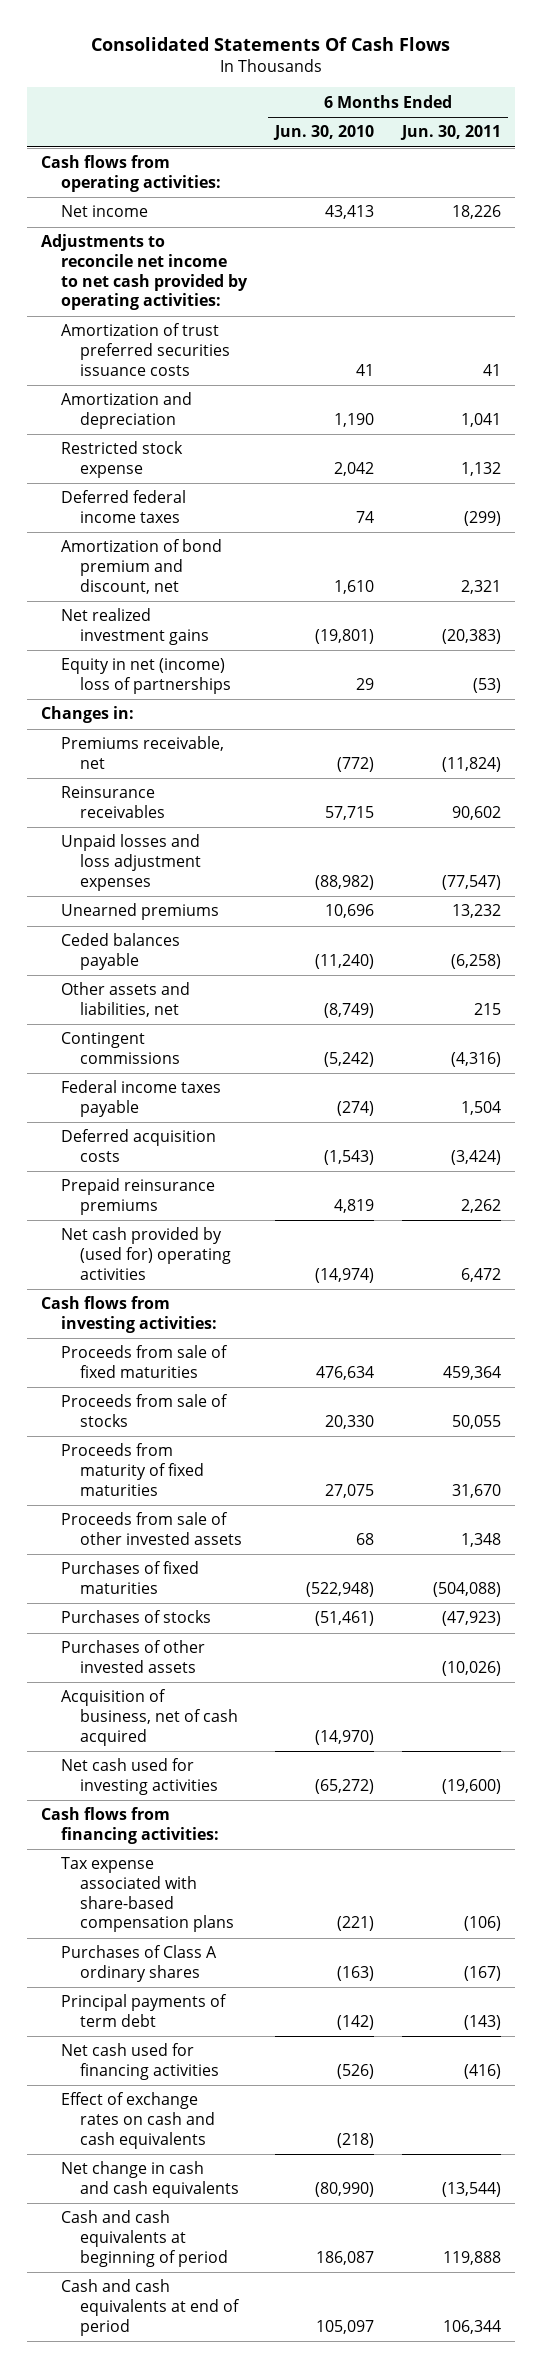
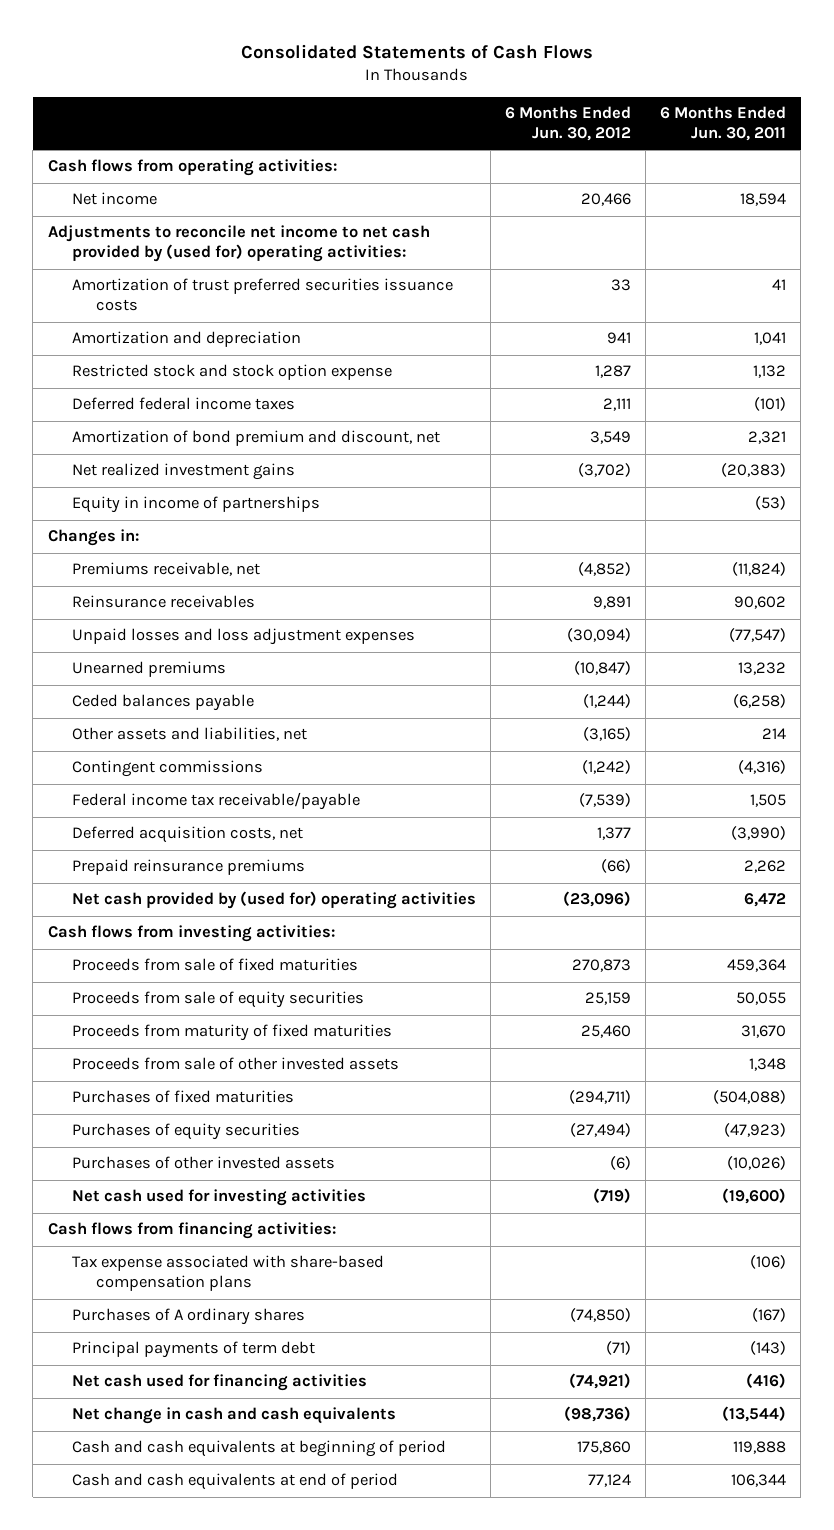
- Consolidated Statements Of Cash Flows
+ Consolidated Statements of Cash Flows
- | 6 Months Ended Jun. 30, 2010 | 6 Months Ended Jun. 30, 2011
+ | 6 Months Ended Jun. 30, 2012 | 6 Months Ended Jun. 30, 2011
- Net income | 43,413 | 18,226
- Adjustments to reconcile net income to net cash provided by operating activities:
+ Net income | 20,466 | 18,594
+ Adjustments to reconcile net income to net cash provided by (used for) operating activities:
- Restricted stock expense | 2,042 | 1,132
- Deferred federal income taxes | 74 | (299)
+ Restricted stock and stock option expense | 1,287 | 1,132
+ Deferred federal income taxes | 2,111 | (101)
- Equity in net (income) loss of partnerships | 29 | (53)
+ Equity in income of partnerships | | (53)
- Other assets and liabilities, net | (8,749) | 215
+ Other assets and liabilities, net | (3,165) | 214
- Federal income taxes payable | (274) | 1,504
- Deferred acquisition costs | (1,543) | (3,424)
+ Federal income tax receivable/payable | (7,539) | 1,505
+ Deferred acquisition costs, net | 1,377 | (3,990)
- Proceeds from sale of stocks | 20,330 | 50,055
+ Proceeds from sale of equity securities | 25,159 | 50,055
- Purchases of stocks | (51,461) | (47,923)
+ Purchases of equity securities | (27,494) | (47,923)
- Acquisition of business, net of cash acquired | (14,970) |
- Purchases of Class A ordinary shares | (163) | (167)
+ Purchases of A ordinary shares | (74,850) | (167)
- Effect of exchange rates on cash and cash equivalents | (218) |

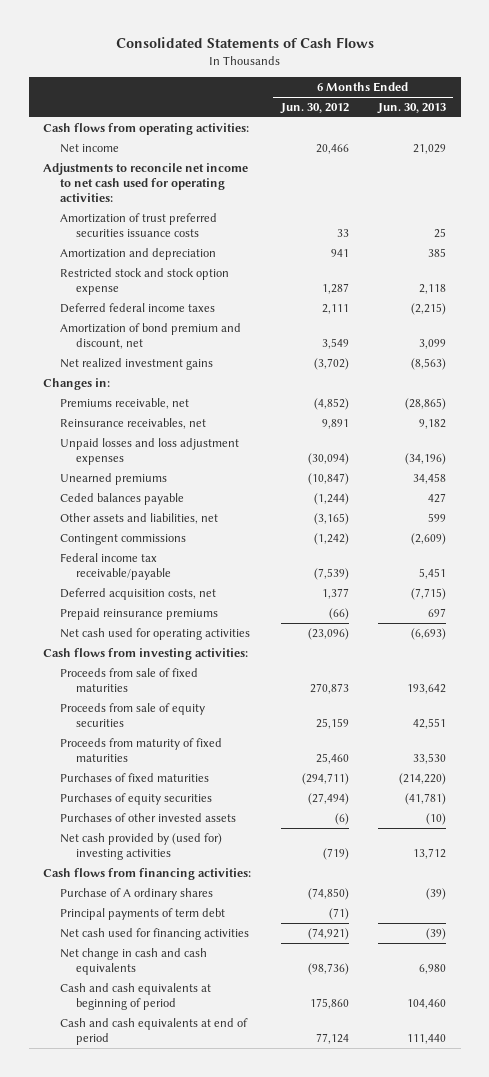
- | 6 Months Ended Jun. 30, 2012 | 6 Months Ended Jun. 30, 2011
+ | 6 Months Ended Jun. 30, 2012 | 6 Months Ended Jun. 30, 2013
- Adjustments to reconcile net income to net cash provided by (used for) operating activities:
+ Adjustments to reconcile net income to net cash used for operating activities:
- Equity in income of partnerships | | (53)
- Reinsurance receivables | 9,891 | 90,602
+ Reinsurance receivables, net | 9,891 | 9,182
- Net cash provided by (used for) operating activities | (23,096) | 6,472
+ Net cash used for operating activities | (23,096) | (6,693)
- Proceeds from sale of other invested assets | | 1,348
- Net cash used for investing activities | (719) | (19,600)
+ Net cash provided by (used for) investing activities | (719) | 13,712
- Tax expense associated with share-based compensation plans | | (106)
- Purchases of A ordinary shares | (74,850) | (167)
+ Purchase of A ordinary shares | (74,850) | (39)

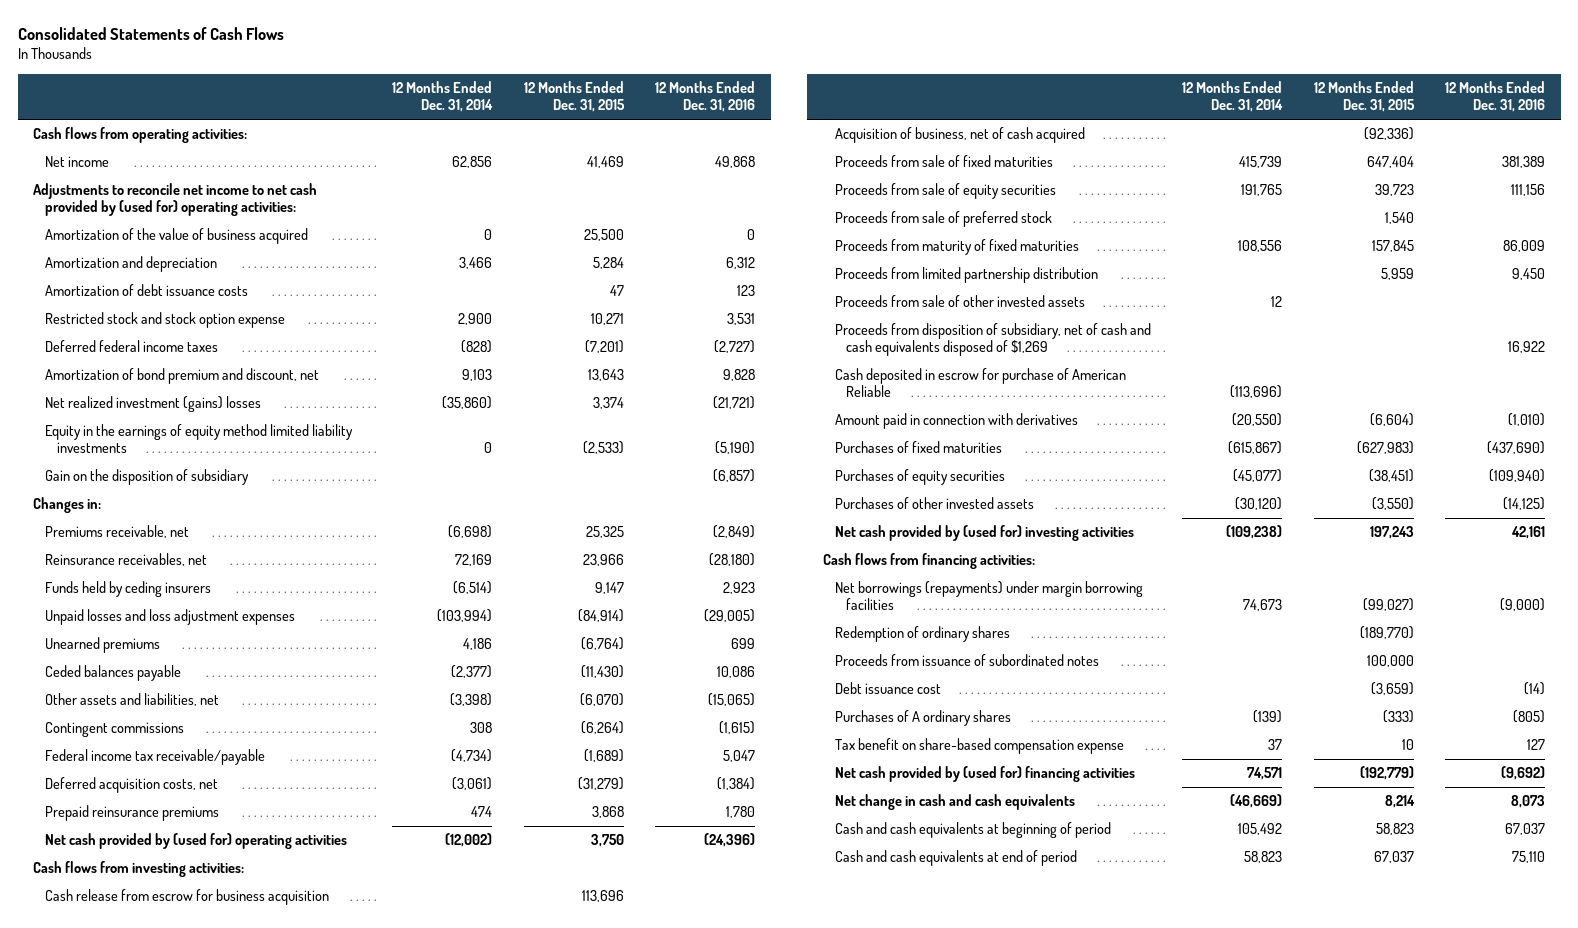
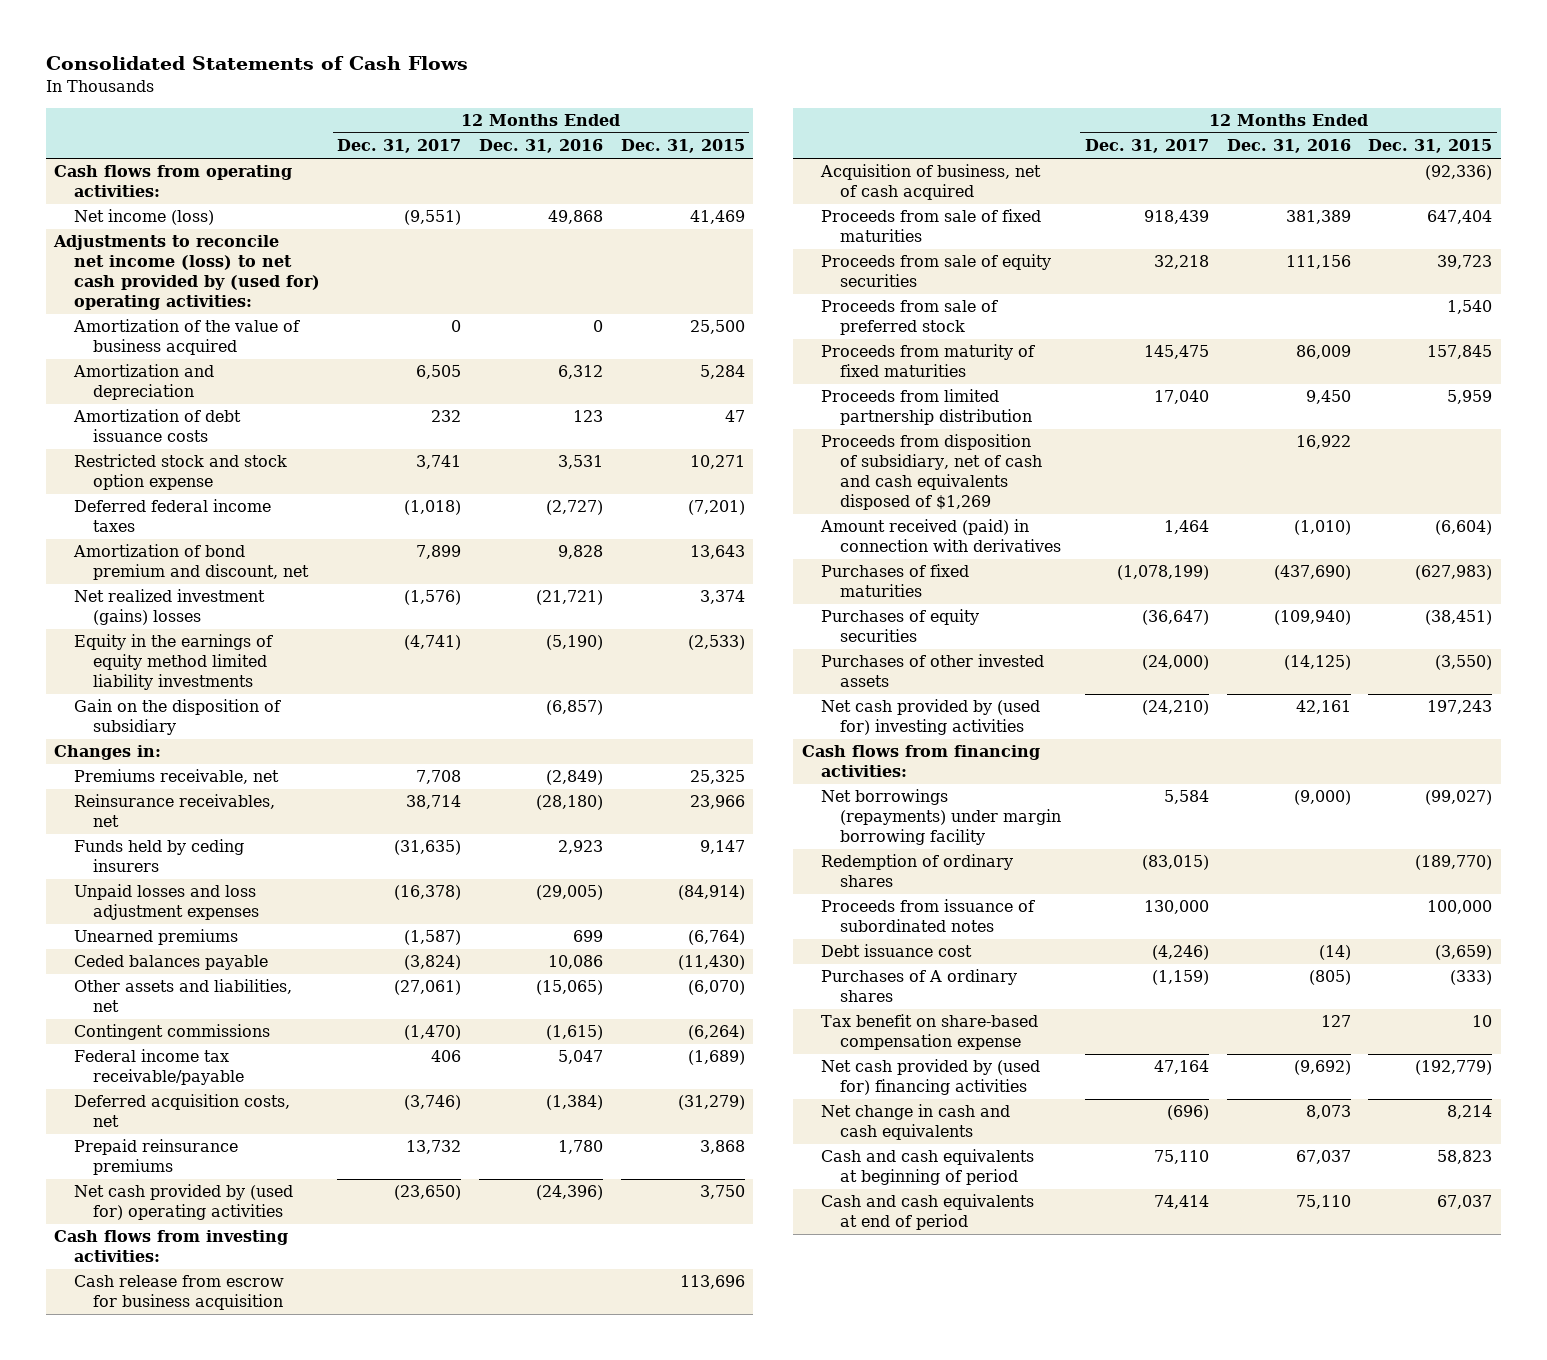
- | 12 Months Ended Dec. 31, 2014 | 12 Months Ended Dec. 31, 2015 | 12 Months Ended Dec. 31, 2016
+ | 12 Months Ended Dec. 31, 2017 | 12 Months Ended Dec. 31, 2016 | 12 Months Ended Dec. 31, 2015
- Net income | 62,856 | 41,469 | 49,868
- Adjustments to reconcile net income to net cash provided by (used for) operating activities:
+ Net income (loss) | (9,551) | 49,868 | 41,469
+ Adjustments to reconcile net income (loss) to net cash provided by (used for) operating activities:
- Proceeds from sale of other invested assets | 12 | |
- Cash deposited in escrow for purchase of American Reliable | (113,696) | |
- Amount paid in connection with derivatives | (20,550) | (6,604) | (1,010)
+ Amount received (paid) in connection with derivatives | 1,464 | (1,010) | (6,604)
- Net borrowings (repayments) under margin borrowing facilities | 74,673 | (99,027) | (9,000)
+ Net borrowings (repayments) under margin borrowing facility | 5,584 | (9,000) | (99,027)

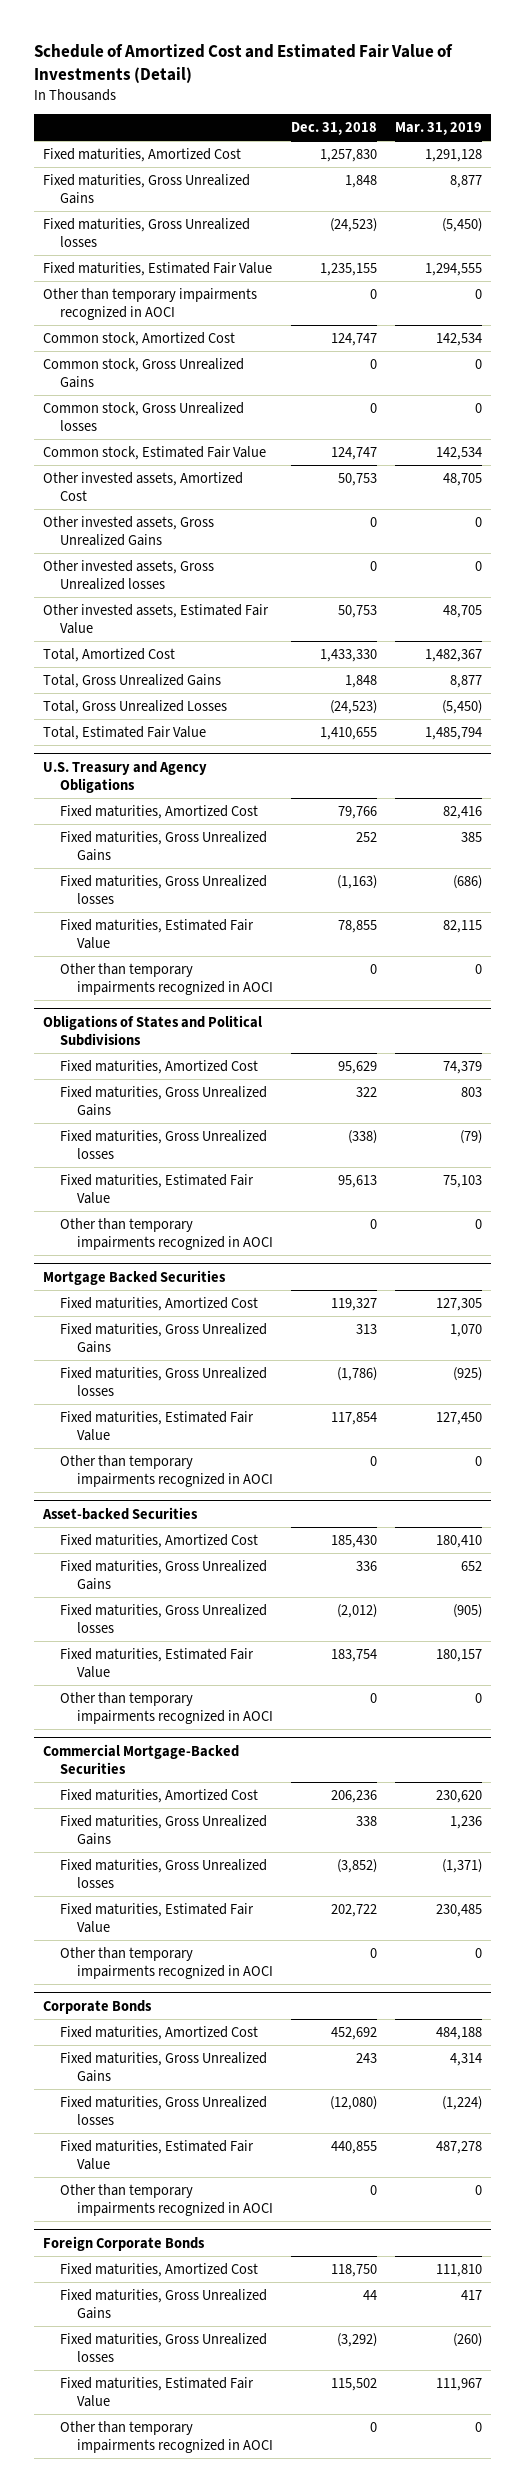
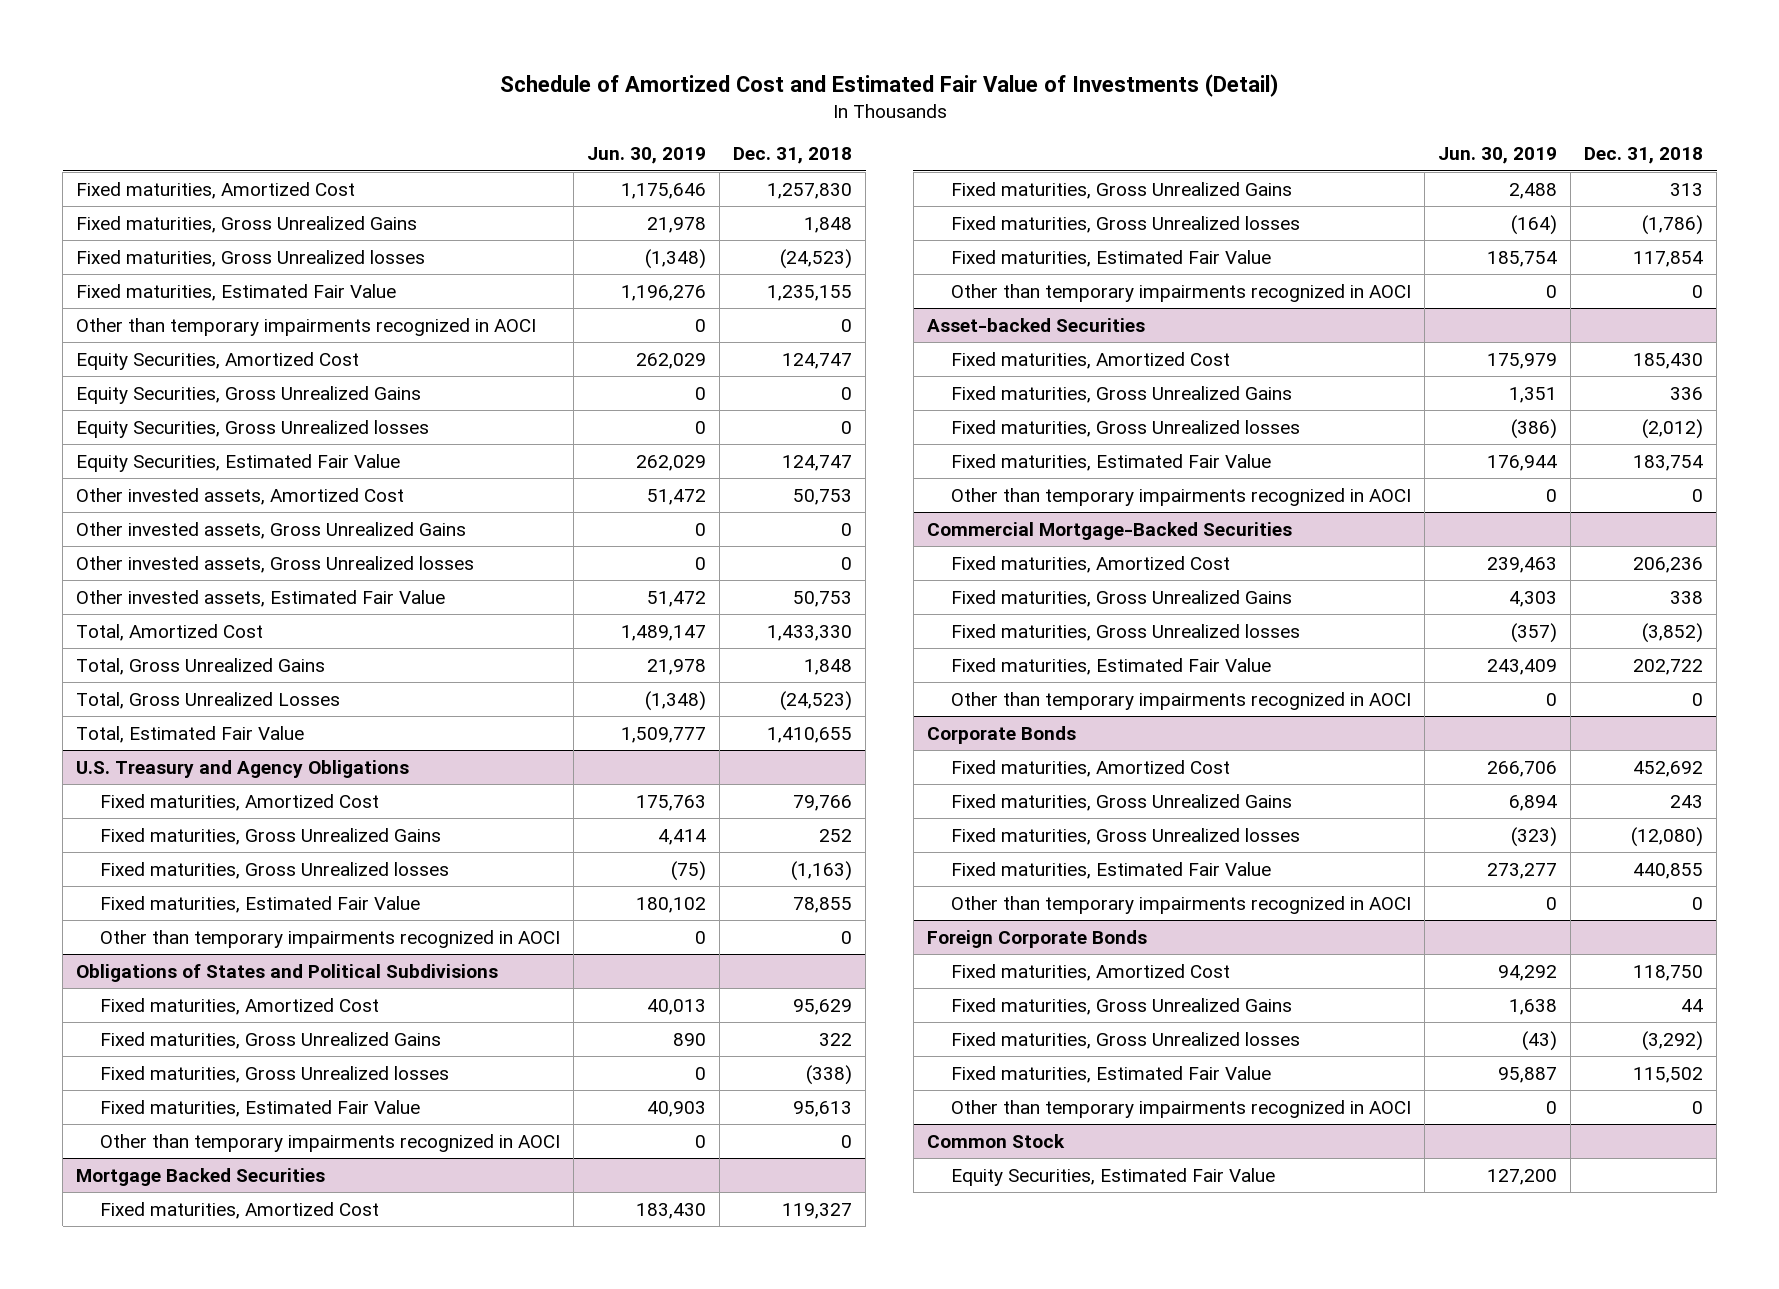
- | Dec. 31, 2018 | Mar. 31, 2019
+ | Jun. 30, 2019 | Dec. 31, 2018
- Common stock, Amortized Cost | 124,747 | 142,534
- Common stock, Gross Unrealized Gains | 0 | 0
- Common stock, Gross Unrealized losses | 0 | 0
- Common stock, Estimated Fair Value | 124,747 | 142,534
+ Equity Securities, Amortized Cost | 262,029 | 124,747
+ Equity Securities, Gross Unrealized Gains | 0 | 0
+ Equity Securities, Gross Unrealized losses | 0 | 0
+ Equity Securities, Estimated Fair Value | 262,029 | 124,747
+ Common Stock
+ Equity Securities, Estimated Fair Value | 127,200 |

